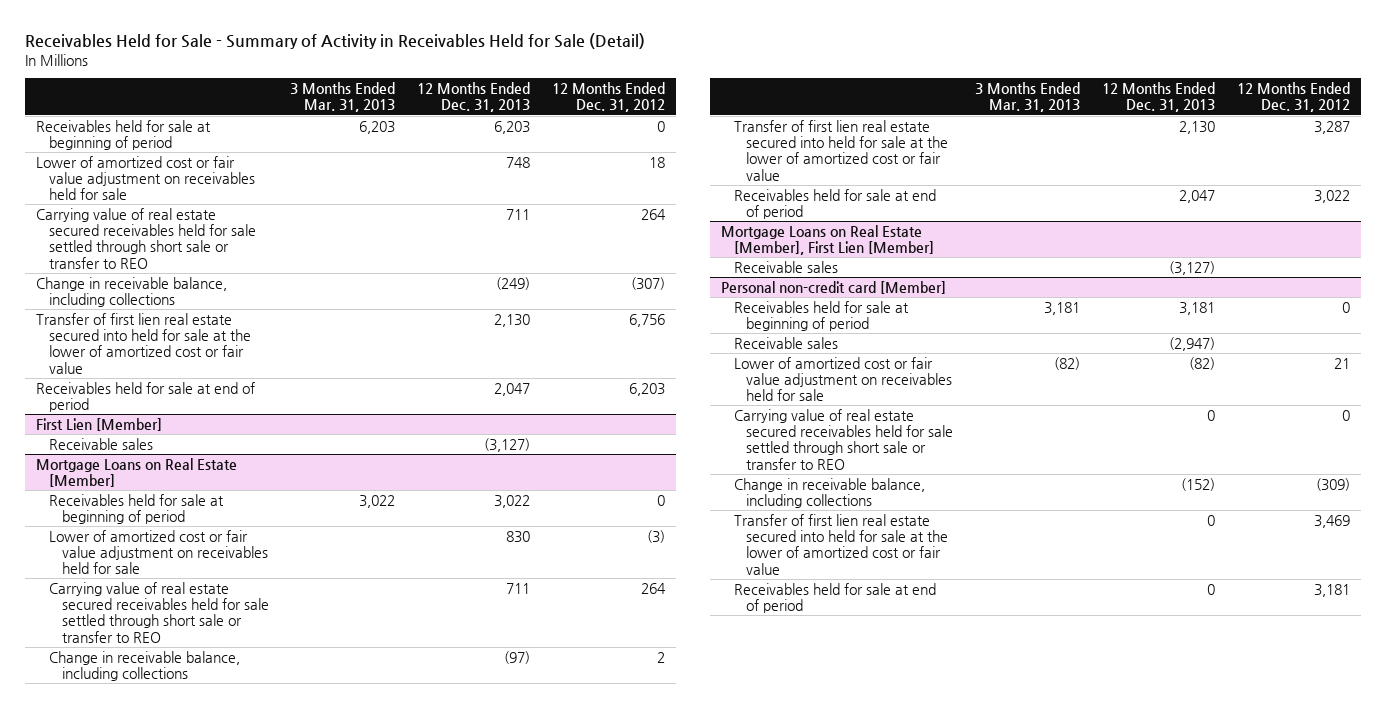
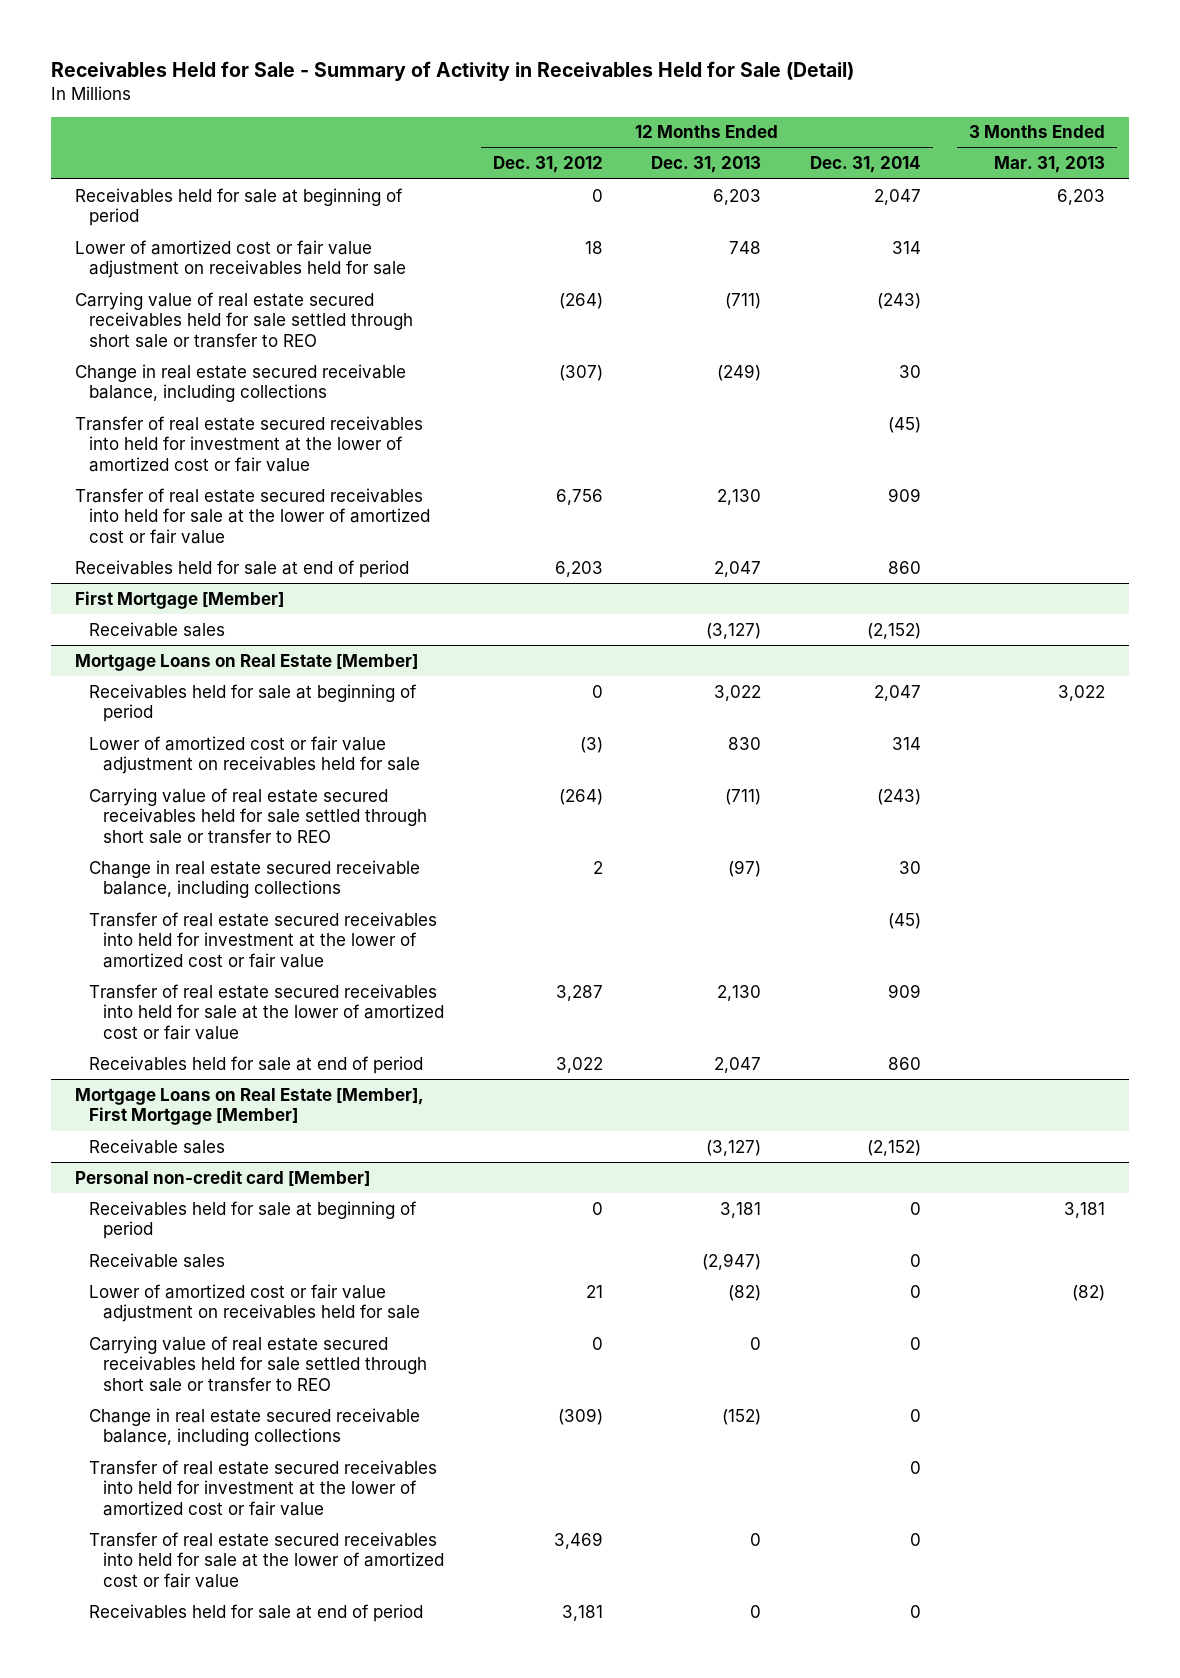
- | 3 Months Ended Mar. 31, 2013 | 12 Months Ended Dec. 31, 2013 | 12 Months Ended Dec. 31, 2012
+ | 12 Months Ended Dec. 31, 2012 | 12 Months Ended Dec. 31, 2013 | 12 Months Ended Dec. 31, 2014 | 3 Months Ended Mar. 31, 2013
- Carrying value of real estate secured receivables held for sale settled through short sale or transfer to REO | | 711 | 264
- Change in receivable balance, including collections | | (249) | (307)
- Transfer of first lien real estate secured into held for sale at the lower of amortized cost or fair value | | 2,130 | 6,756
+ Carrying value of real estate secured receivables held for sale settled through short sale or transfer to REO | (264) | (711) | (243) |
+ Change in real estate secured receivable balance, including collections | (307) | (249) | 30 |
+ Transfer of real estate secured receivables into held for investment at the lower of amortized cost or fair value | | | (45) |
+ Transfer of real estate secured receivables into held for sale at the lower of amortized cost or fair value | 6,756 | 2,130 | 909 |
- First Lien [Member]
+ First Mortgage [Member]
@ Mortgage Loans on Real Estate [Member]
- Carrying value of real estate secured receivables held for sale settled through short sale or transfer to REO | | 711 | 264
- Change in receivable balance, including collections | | (97) | 2
- Transfer of first lien real estate secured into held for sale at the lower of amortized cost or fair value | | 2,130 | 3,287
+ Carrying value of real estate secured receivables held for sale settled through short sale or transfer to REO | (264) | (711) | (243) |
+ Change in real estate secured receivable balance, including collections | 2 | (97) | 30 |
+ Transfer of real estate secured receivables into held for investment at the lower of amortized cost or fair value | | | (45) |
+ Transfer of real estate secured receivables into held for sale at the lower of amortized cost or fair value | 3,287 | 2,130 | 909 |
- Mortgage Loans on Real Estate [Member], First Lien [Member]
+ Mortgage Loans on Real Estate [Member], First Mortgage [Member]
@ Personal non-credit card [Member]
- Change in receivable balance, including collections | | (152) | (309)
- Transfer of first lien real estate secured into held for sale at the lower of amortized cost or fair value | | 0 | 3,469
+ Change in real estate secured receivable balance, including collections | (309) | (152) | 0 |
+ Transfer of real estate secured receivables into held for investment at the lower of amortized cost or fair value | | | 0 |
+ Transfer of real estate secured receivables into held for sale at the lower of amortized cost or fair value | 3,469 | 0 | 0 |

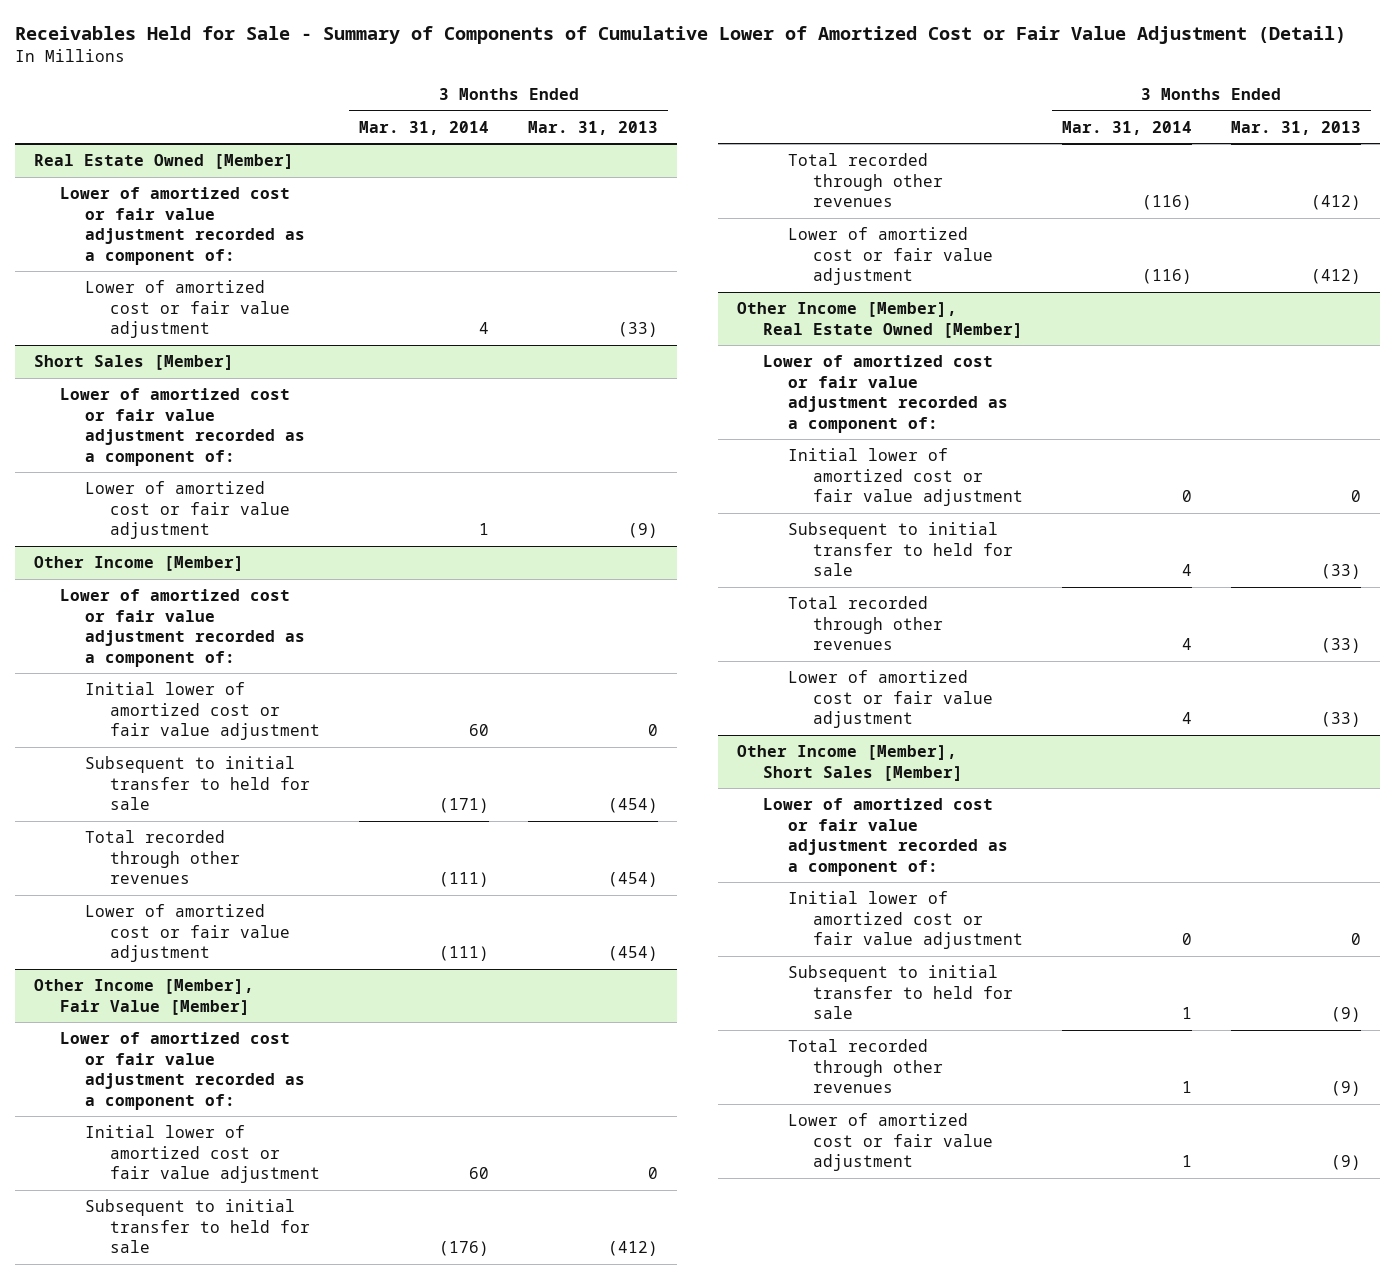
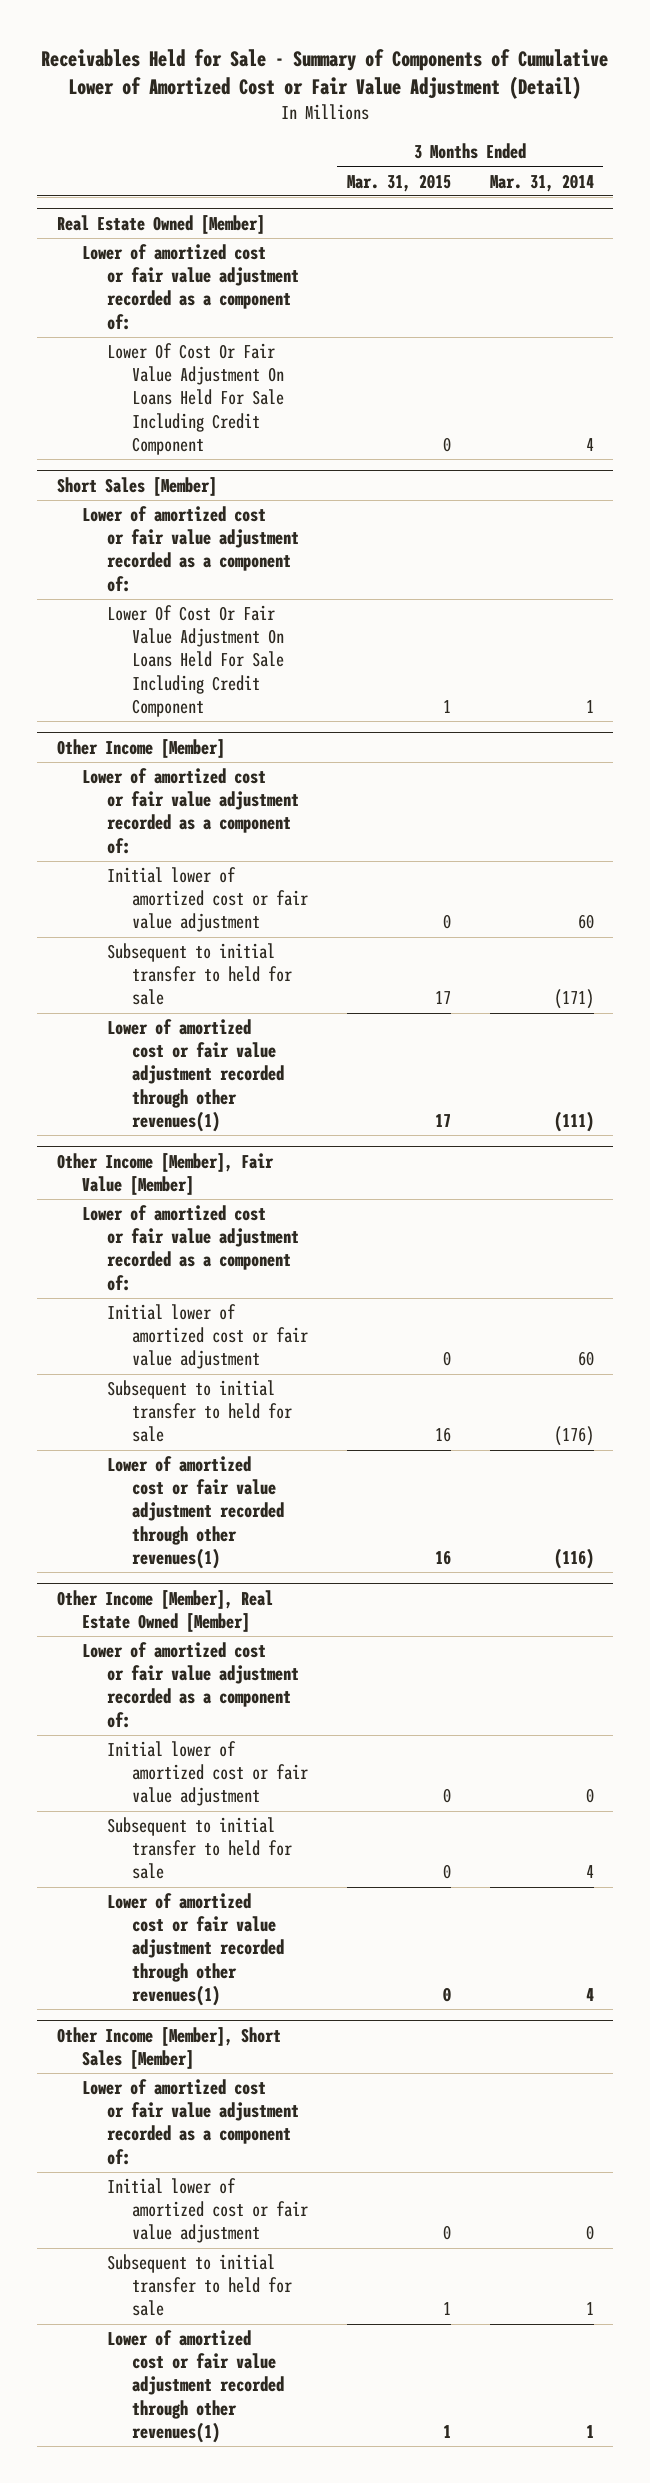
- | 3 Months Ended Mar. 31, 2014 | 3 Months Ended Mar. 31, 2013
+ | 3 Months Ended Mar. 31, 2015 | 3 Months Ended Mar. 31, 2014
@ Real Estate Owned [Member]
- Lower of amortized cost or fair value adjustment | 4 | (33)
+ Lower Of Cost Or Fair Value Adjustment On Loans Held For Sale Including Credit Component | 0 | 4
@ Short Sales [Member]
- Lower of amortized cost or fair value adjustment | 1 | (9)
+ Lower Of Cost Or Fair Value Adjustment On Loans Held For Sale Including Credit Component | 1 | 1
@ Other Income [Member]
- Total recorded through other revenues | (111) | (454)
- Lower of amortized cost or fair value adjustment | (111) | (454)
+ Lower of amortized cost or fair value adjustment recorded through other revenues(1) | 17 | (111)
@ Other Income [Member], Fair Value [Member]
- Total recorded through other revenues | (116) | (412)
- Lower of amortized cost or fair value adjustment | (116) | (412)
+ Lower of amortized cost or fair value adjustment recorded through other revenues(1) | 16 | (116)
@ Other Income [Member], Real Estate Owned [Member]
- Total recorded through other revenues | 4 | (33)
- Lower of amortized cost or fair value adjustment | 4 | (33)
+ Lower of amortized cost or fair value adjustment recorded through other revenues(1) | 0 | 4
@ Other Income [Member], Short Sales [Member]
- Total recorded through other revenues | 1 | (9)
- Lower of amortized cost or fair value adjustment | 1 | (9)
+ Lower of amortized cost or fair value adjustment recorded through other revenues(1) | 1 | 1

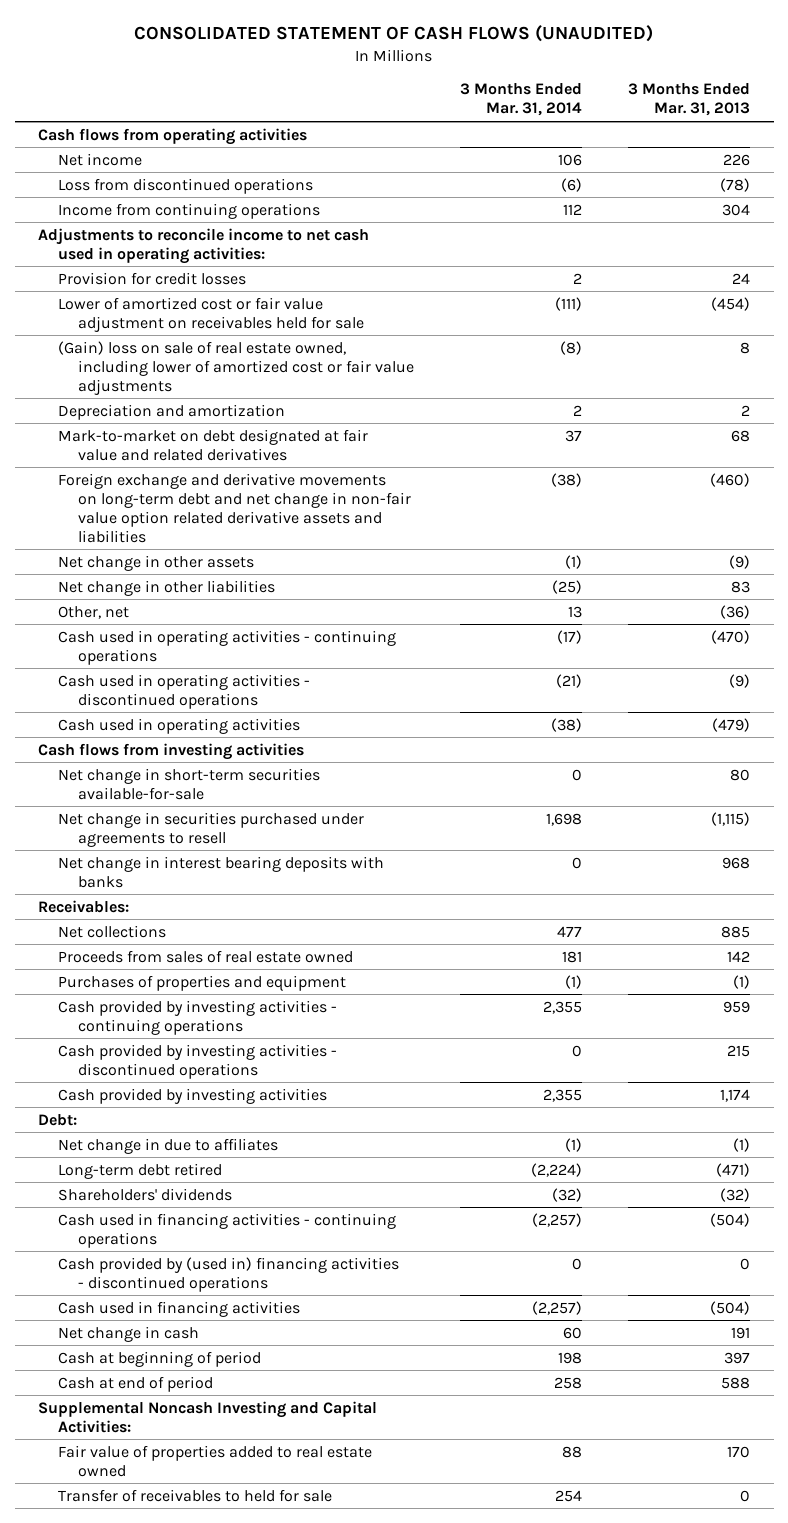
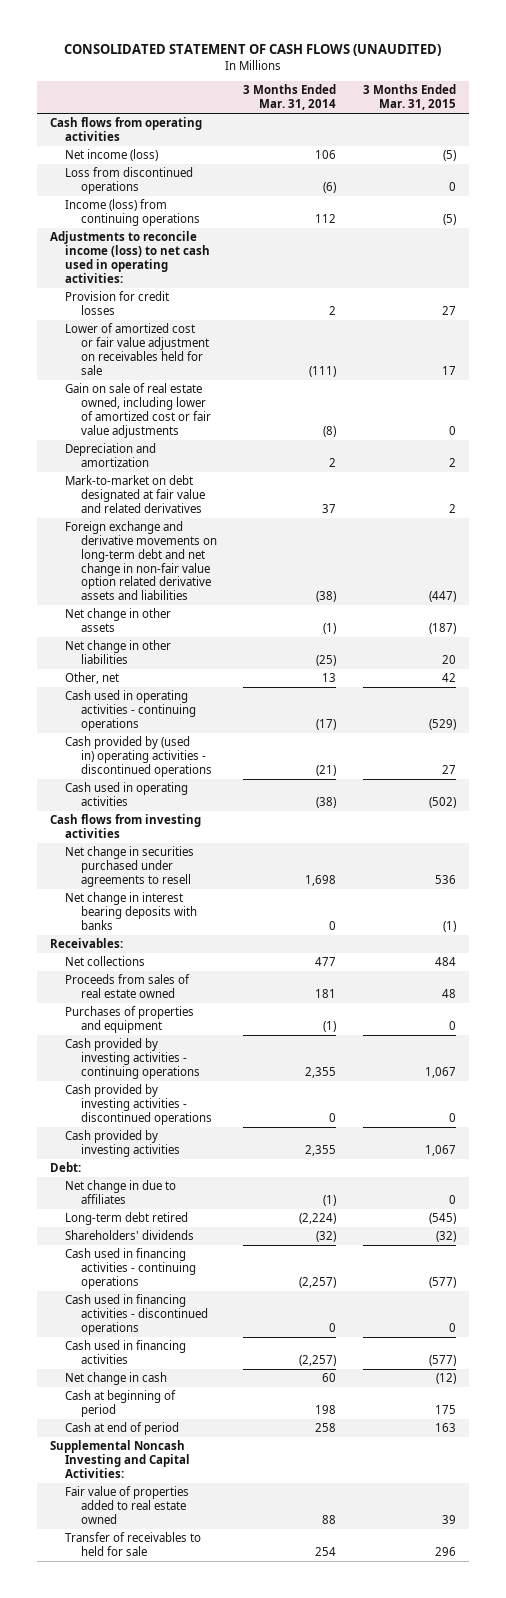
- | 3 Months Ended Mar. 31, 2014 | 3 Months Ended Mar. 31, 2013
+ | 3 Months Ended Mar. 31, 2014 | 3 Months Ended Mar. 31, 2015
- Net income | 106 | 226
+ Net income (loss) | 106 | (5)
- Income from continuing operations | 112 | 304
- Adjustments to reconcile income to net cash used in operating activities:
+ Income (loss) from continuing operations | 112 | (5)
+ Adjustments to reconcile income (loss) to net cash used in operating activities:
- (Gain) loss on sale of real estate owned, including lower of amortized cost or fair value adjustments | (8) | 8
+ Gain on sale of real estate owned, including lower of amortized cost or fair value adjustments | (8) | 0
- Cash used in operating activities - discontinued operations | (21) | (9)
+ Cash provided by (used in) operating activities - discontinued operations | (21) | 27
- Net change in short-term securities available-for-sale | 0 | 80
- Cash provided by (used in) financing activities - discontinued operations | 0 | 0
+ Cash used in financing activities - discontinued operations | 0 | 0

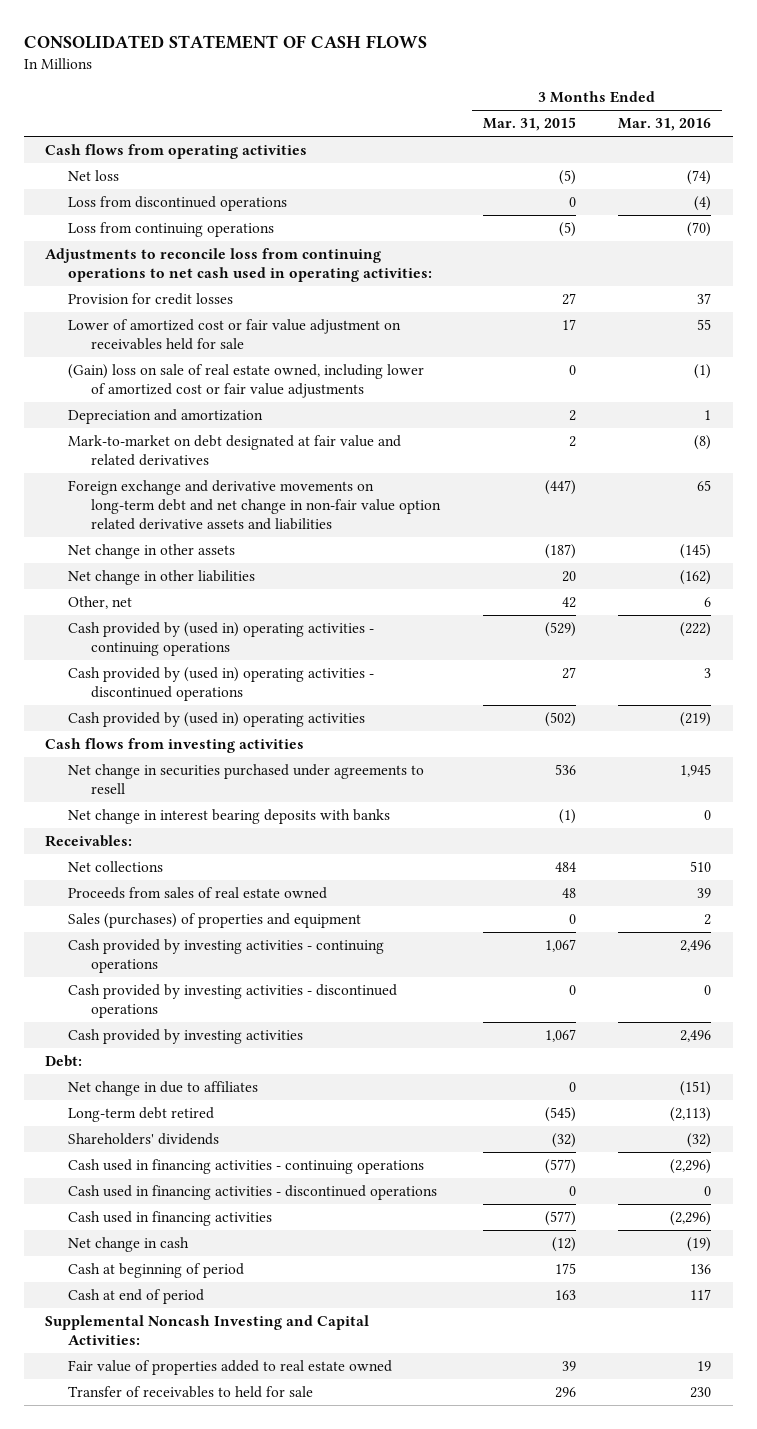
- CONSOLIDATED STATEMENT OF CASH FLOWS (UNAUDITED)
+ CONSOLIDATED STATEMENT OF CASH FLOWS
- | 3 Months Ended Mar. 31, 2014 | 3 Months Ended Mar. 31, 2015
+ | 3 Months Ended Mar. 31, 2015 | 3 Months Ended Mar. 31, 2016
- Net income (loss) | 106 | (5)
+ Net loss | (5) | (74)
- Income (loss) from continuing operations | 112 | (5)
- Adjustments to reconcile income (loss) to net cash used in operating activities:
+ Loss from continuing operations | (5) | (70)
+ Adjustments to reconcile loss from continuing operations to net cash used in operating activities:
- Gain on sale of real estate owned, including lower of amortized cost or fair value adjustments | (8) | 0
+ (Gain) loss on sale of real estate owned, including lower of amortized cost or fair value adjustments | 0 | (1)
- Cash used in operating activities - continuing operations | (17) | (529)
+ Cash provided by (used in) operating activities - continuing operations | (529) | (222)
- Cash used in operating activities | (38) | (502)
+ Cash provided by (used in) operating activities | (502) | (219)
- Purchases of properties and equipment | (1) | 0
+ Sales (purchases) of properties and equipment | 0 | 2

